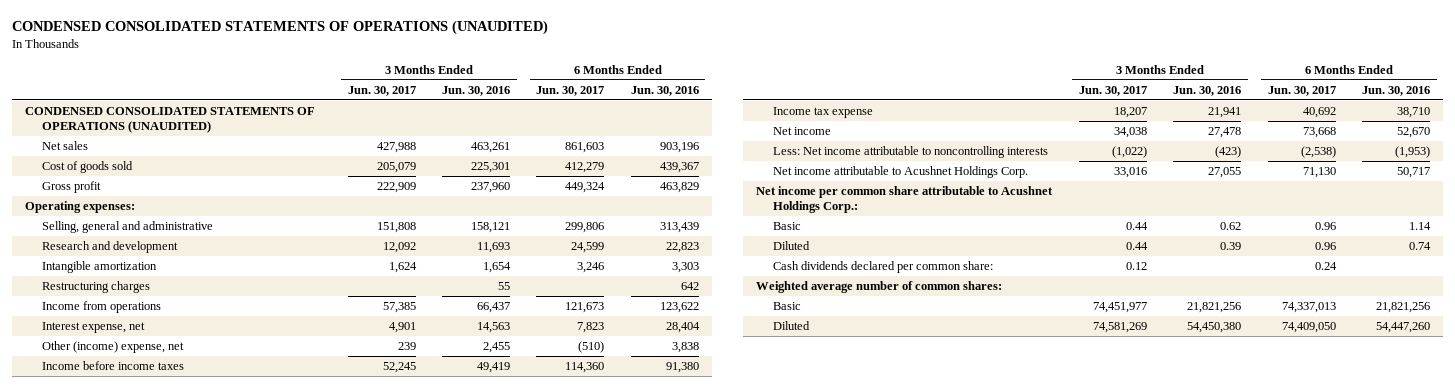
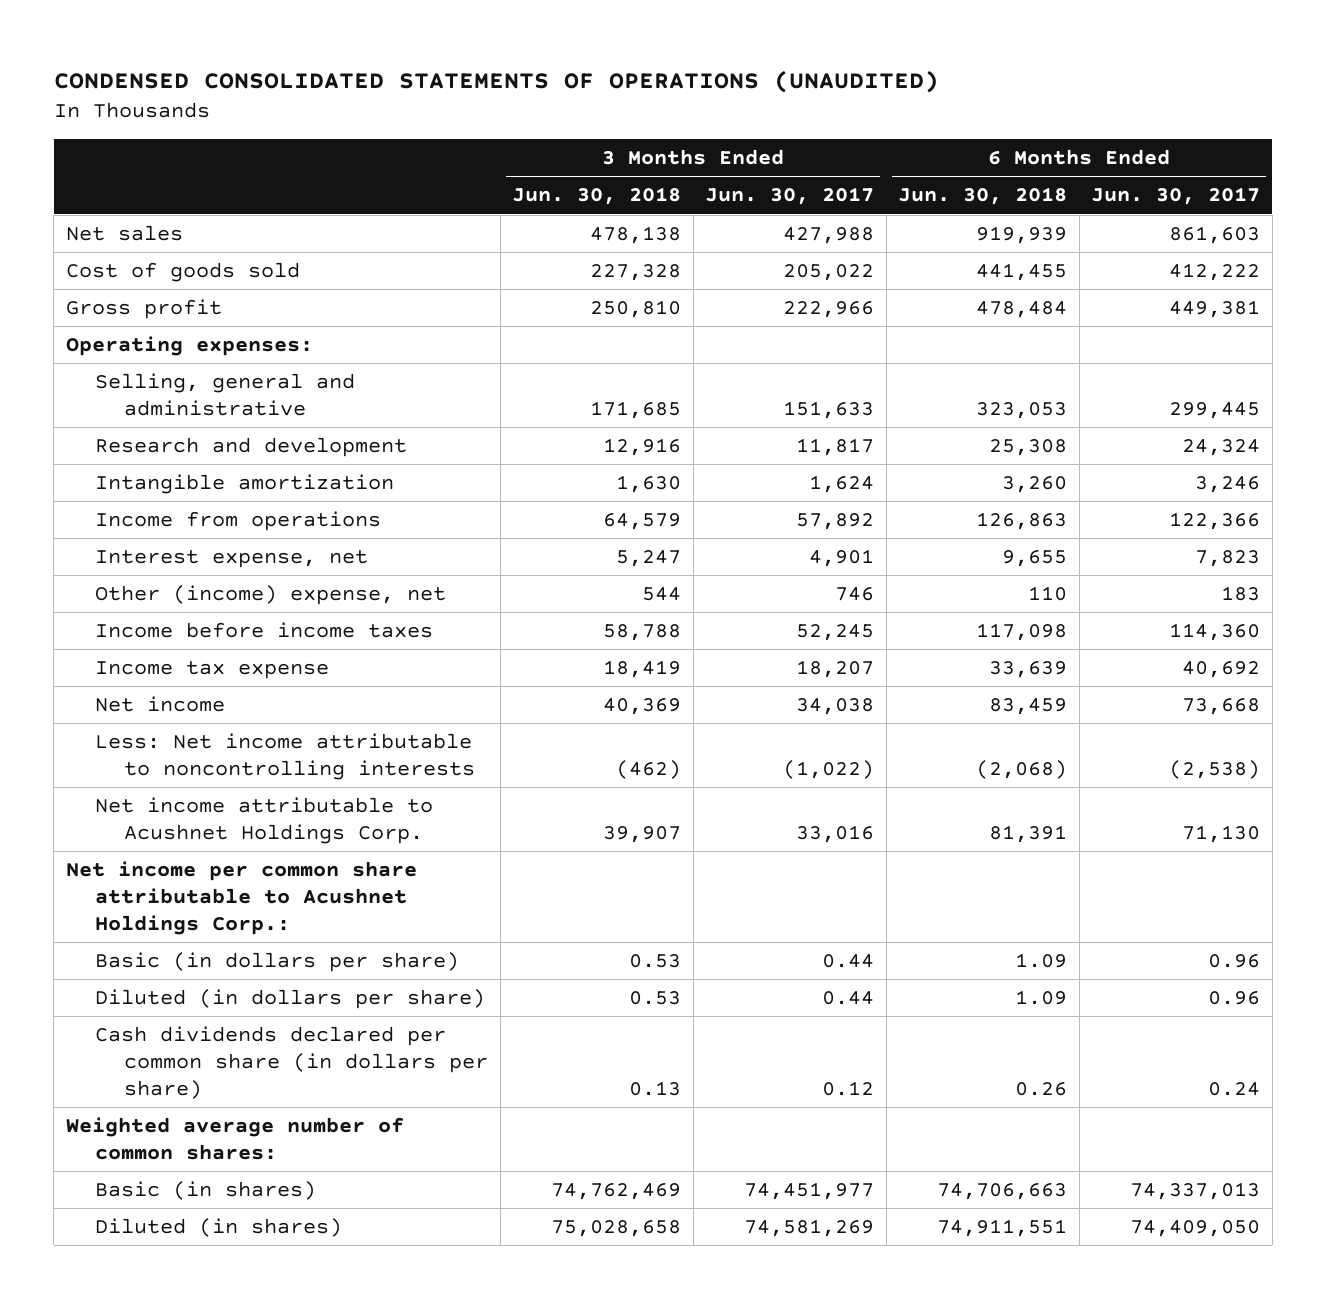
- | 3 Months Ended Jun. 30, 2017 | 3 Months Ended Jun. 30, 2016 | 6 Months Ended Jun. 30, 2017 | 6 Months Ended Jun. 30, 2016
+ | 3 Months Ended Jun. 30, 2018 | 3 Months Ended Jun. 30, 2017 | 6 Months Ended Jun. 30, 2018 | 6 Months Ended Jun. 30, 2017
- CONDENSED CONSOLIDATED STATEMENTS OF OPERATIONS (UNAUDITED)
- Cost of goods sold | 205,079 | 225,301 | 412,279 | 439,367
- Gross profit | 222,909 | 237,960 | 449,324 | 463,829
+ Cost of goods sold | 227,328 | 205,022 | 441,455 | 412,222
+ Gross profit | 250,810 | 222,966 | 478,484 | 449,381
- Selling, general and administrative | 151,808 | 158,121 | 299,806 | 313,439
- Research and development | 12,092 | 11,693 | 24,599 | 22,823
+ Selling, general and administrative | 171,685 | 151,633 | 323,053 | 299,445
+ Research and development | 12,916 | 11,817 | 25,308 | 24,324
- Restructuring charges | | 55 | | 642
- Income from operations | 57,385 | 66,437 | 121,673 | 123,622
+ Income from operations | 64,579 | 57,892 | 126,863 | 122,366
- Other (income) expense, net | 239 | 2,455 | (510) | 3,838
+ Other (income) expense, net | 544 | 746 | 110 | 183
- Basic | 0.44 | 0.62 | 0.96 | 1.14
- Diluted | 0.44 | 0.39 | 0.96 | 0.74
- Cash dividends declared per common share: | 0.12 | | 0.24 |
+ Basic (in dollars per share) | 0.53 | 0.44 | 1.09 | 0.96
+ Diluted (in dollars per share) | 0.53 | 0.44 | 1.09 | 0.96
+ Cash dividends declared per common share (in dollars per share) | 0.13 | 0.12 | 0.26 | 0.24
- Basic | 74,451,977 | 21,821,256 | 74,337,013 | 21,821,256
- Diluted | 74,581,269 | 54,450,380 | 74,409,050 | 54,447,260
+ Basic (in shares) | 74,762,469 | 74,451,977 | 74,706,663 | 74,337,013
+ Diluted (in shares) | 75,028,658 | 74,581,269 | 74,911,551 | 74,409,050

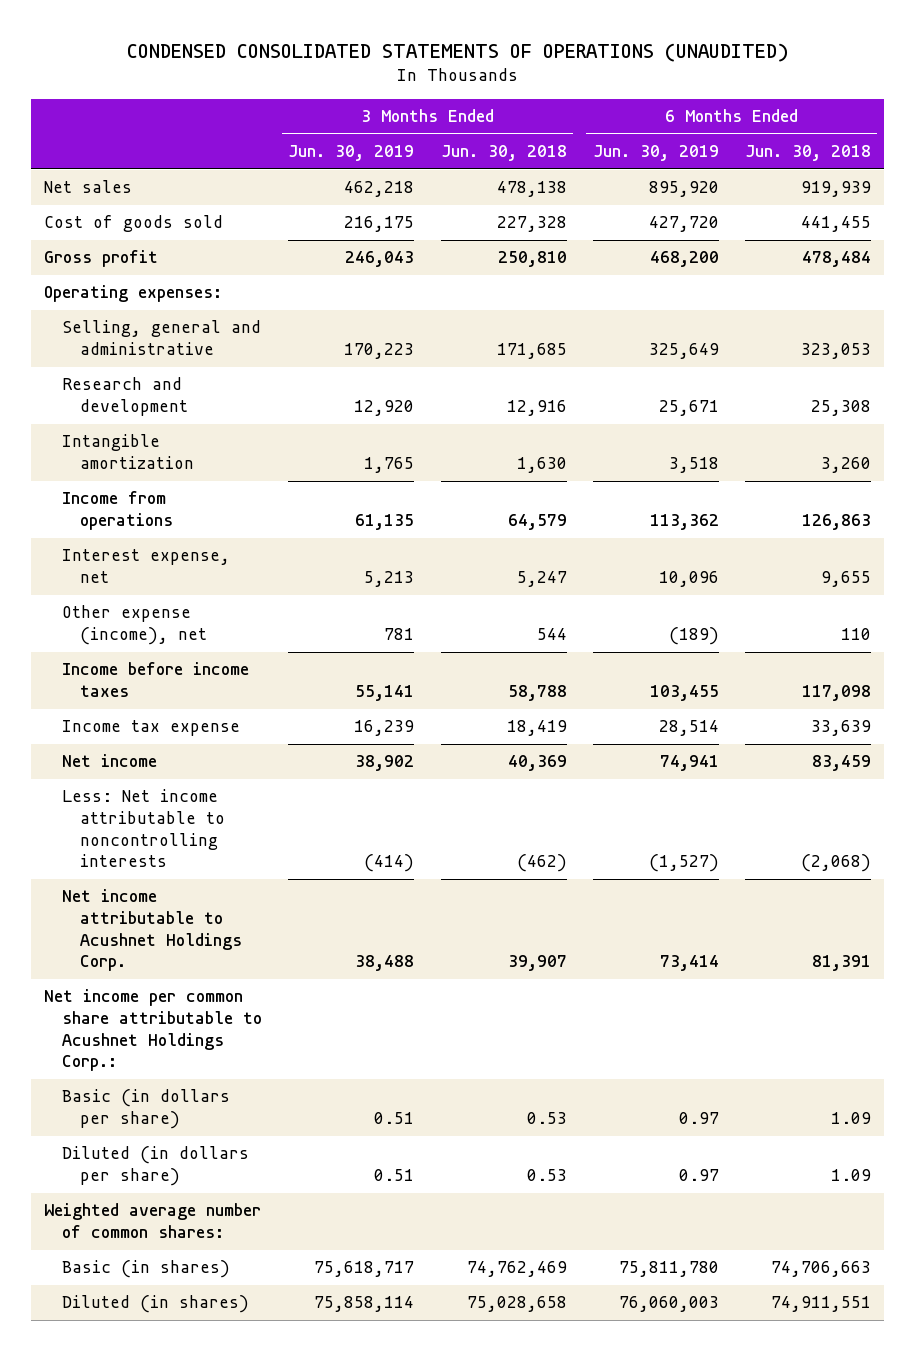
- | 3 Months Ended Jun. 30, 2018 | 3 Months Ended Jun. 30, 2017 | 6 Months Ended Jun. 30, 2018 | 6 Months Ended Jun. 30, 2017
+ | 3 Months Ended Jun. 30, 2019 | 3 Months Ended Jun. 30, 2018 | 6 Months Ended Jun. 30, 2019 | 6 Months Ended Jun. 30, 2018
- Other (income) expense, net | 544 | 746 | 110 | 183
+ Other expense (income), net | 781 | 544 | (189) | 110
- Cash dividends declared per common share (in dollars per share) | 0.13 | 0.12 | 0.26 | 0.24

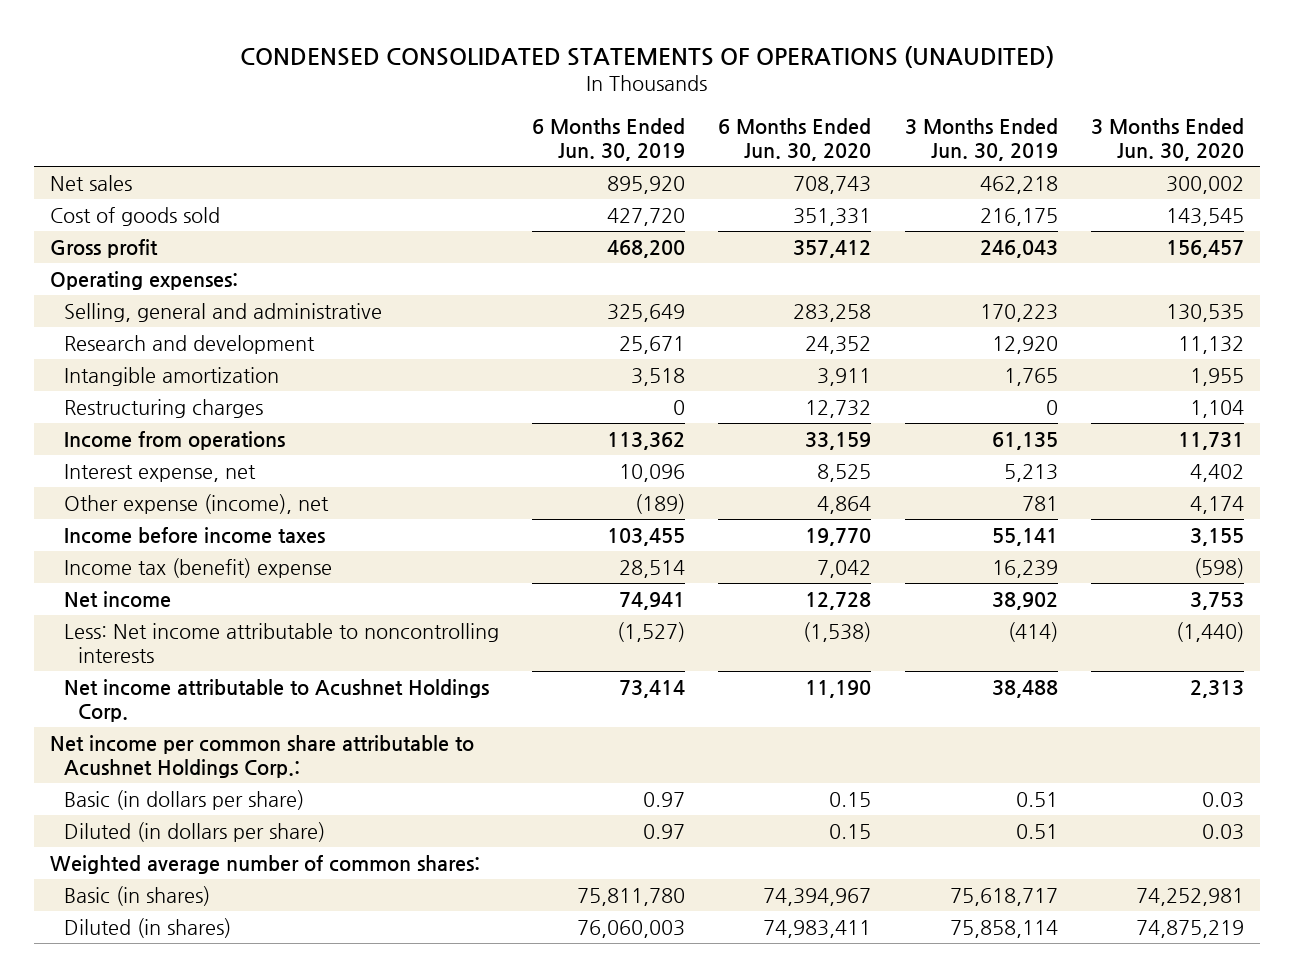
- | 3 Months Ended Jun. 30, 2019 | 3 Months Ended Jun. 30, 2018 | 6 Months Ended Jun. 30, 2019 | 6 Months Ended Jun. 30, 2018
+ | 6 Months Ended Jun. 30, 2019 | 6 Months Ended Jun. 30, 2020 | 3 Months Ended Jun. 30, 2019 | 3 Months Ended Jun. 30, 2020
+ Restructuring charges | 0 | 12,732 | 0 | 1,104
- Income tax expense | 16,239 | 18,419 | 28,514 | 33,639
+ Income tax (benefit) expense | 28,514 | 7,042 | 16,239 | (598)

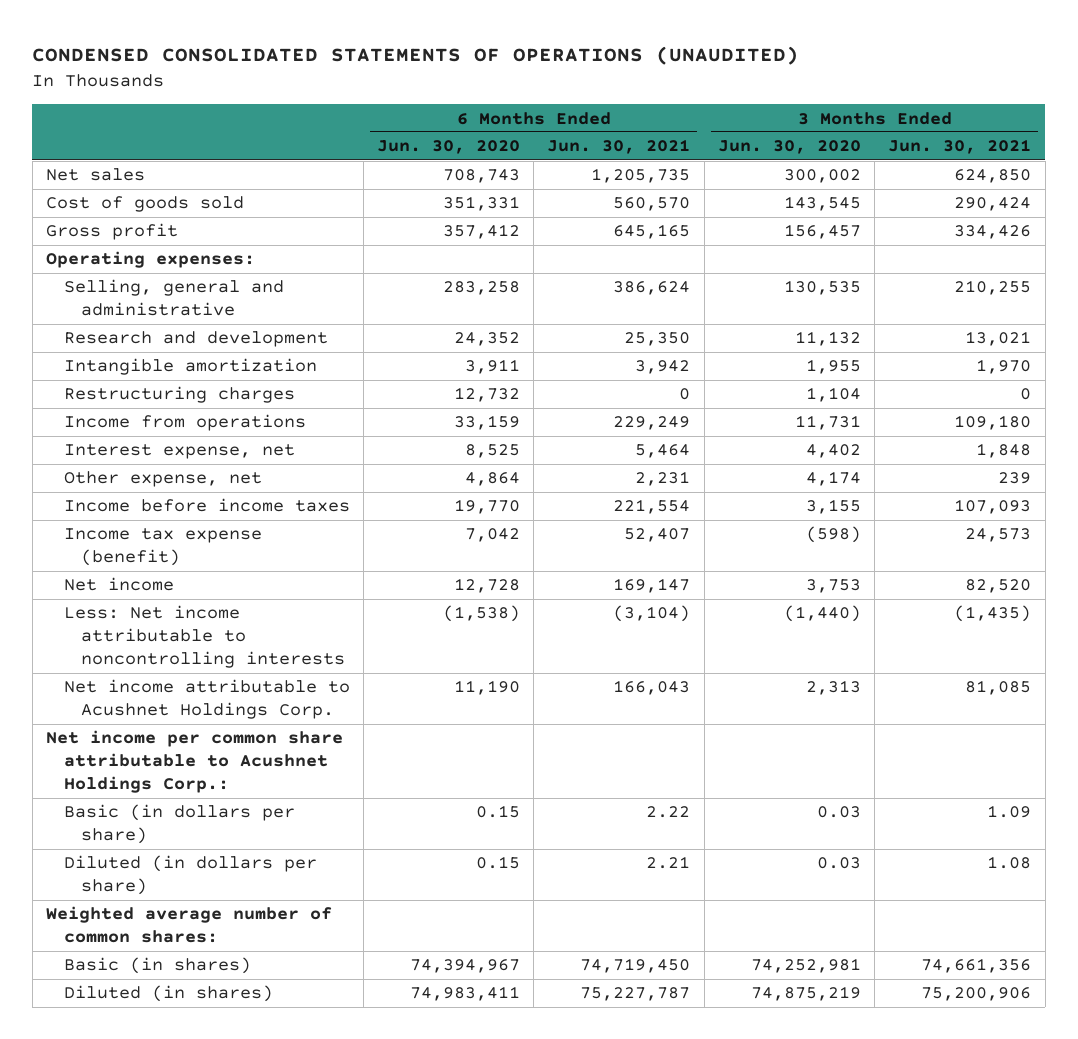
- | 6 Months Ended Jun. 30, 2019 | 6 Months Ended Jun. 30, 2020 | 3 Months Ended Jun. 30, 2019 | 3 Months Ended Jun. 30, 2020
+ | 6 Months Ended Jun. 30, 2020 | 6 Months Ended Jun. 30, 2021 | 3 Months Ended Jun. 30, 2020 | 3 Months Ended Jun. 30, 2021
- Other expense (income), net | (189) | 4,864 | 781 | 4,174
+ Other expense, net | 4,864 | 2,231 | 4,174 | 239
- Income tax (benefit) expense | 28,514 | 7,042 | 16,239 | (598)
+ Income tax expense (benefit) | 7,042 | 52,407 | (598) | 24,573

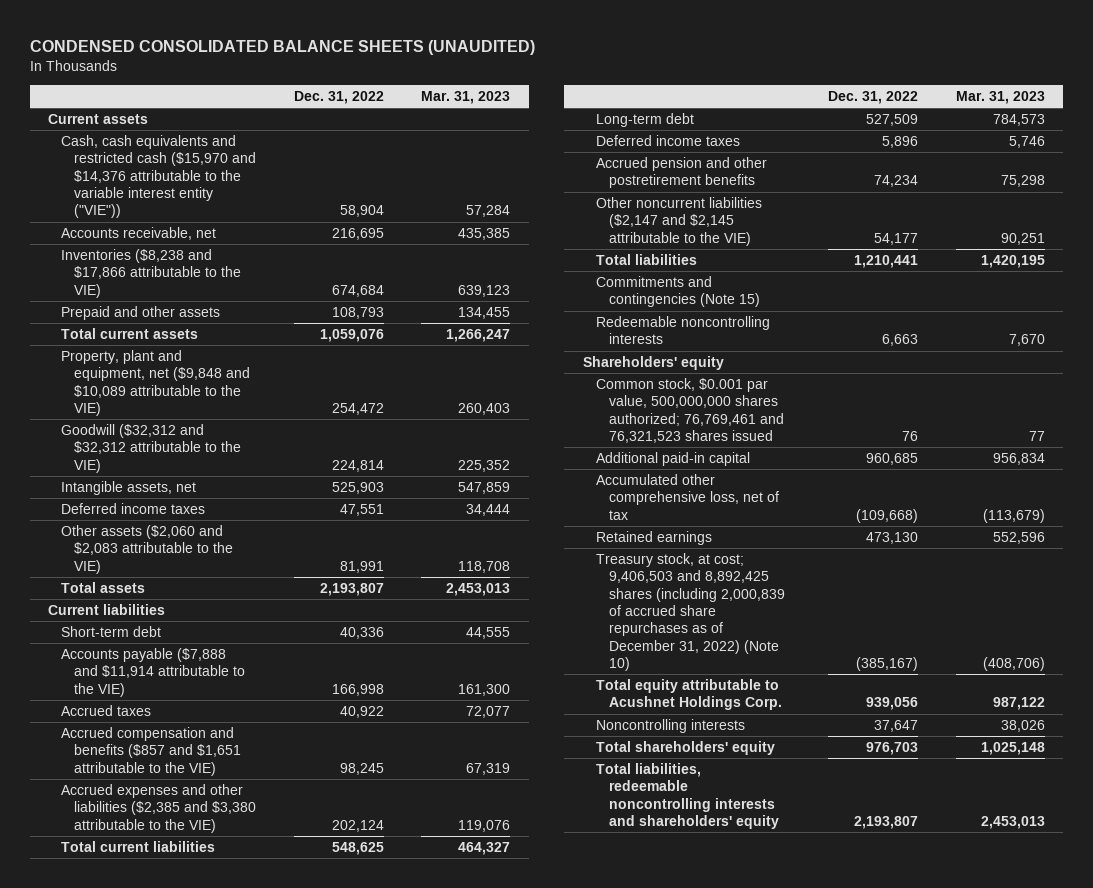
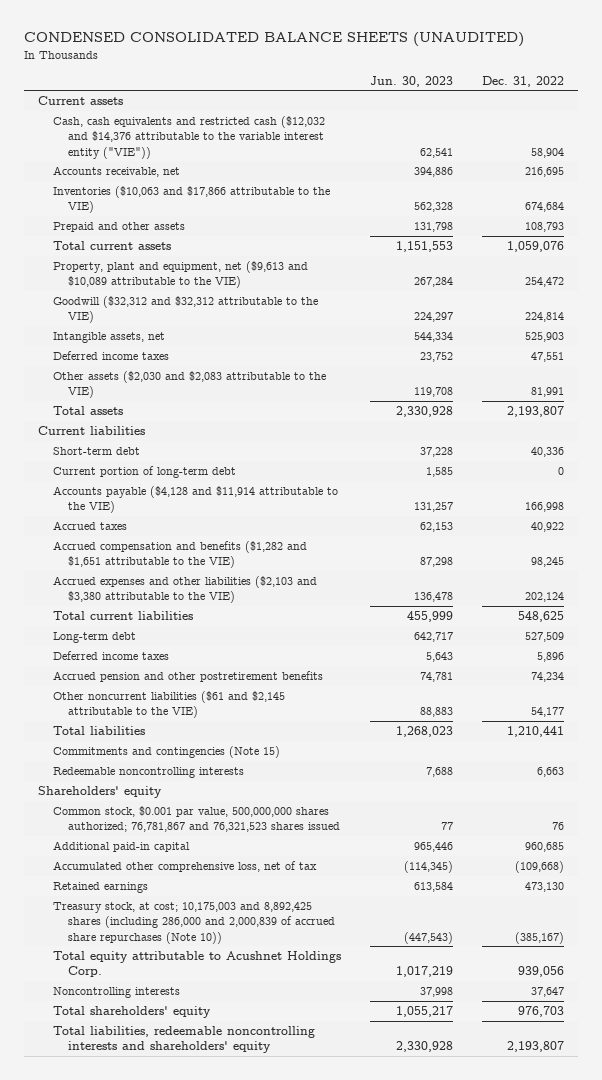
- | Dec. 31, 2022 | Mar. 31, 2023
+ | Jun. 30, 2023 | Dec. 31, 2022
- Cash, cash equivalents and restricted cash ($15,970 and $14,376 attributable to the variable interest entity ("VIE")) | 58,904 | 57,284
+ Cash, cash equivalents and restricted cash ($12,032 and $14,376 attributable to the variable interest entity ("VIE")) | 62,541 | 58,904
- Inventories ($8,238 and $17,866 attributable to the VIE) | 674,684 | 639,123
+ Inventories ($10,063 and $17,866 attributable to the VIE) | 562,328 | 674,684
- Property, plant and equipment, net ($9,848 and $10,089 attributable to the VIE) | 254,472 | 260,403
+ Property, plant and equipment, net ($9,613 and $10,089 attributable to the VIE) | 267,284 | 254,472
- Other assets ($2,060 and $2,083 attributable to the VIE) | 81,991 | 118,708
+ Other assets ($2,030 and $2,083 attributable to the VIE) | 119,708 | 81,991
- Accounts payable ($7,888 and $11,914 attributable to the VIE) | 166,998 | 161,300
+ Current portion of long-term debt | 1,585 | 0
+ Accounts payable ($4,128 and $11,914 attributable to the VIE) | 131,257 | 166,998
- Accrued compensation and benefits ($857 and $1,651 attributable to the VIE) | 98,245 | 67,319
- Accrued expenses and other liabilities ($2,385 and $3,380 attributable to the VIE) | 202,124 | 119,076
+ Accrued compensation and benefits ($1,282 and $1,651 attributable to the VIE) | 87,298 | 98,245
+ Accrued expenses and other liabilities ($2,103 and $3,380 attributable to the VIE) | 136,478 | 202,124
- Other noncurrent liabilities ($2,147 and $2,145 attributable to the VIE) | 54,177 | 90,251
+ Other noncurrent liabilities ($61 and $2,145 attributable to the VIE) | 88,883 | 54,177
- Common stock, $0.001 par value, 500,000,000 shares authorized; 76,769,461 and 76,321,523 shares issued | 76 | 77
+ Common stock, $0.001 par value, 500,000,000 shares authorized; 76,781,867 and 76,321,523 shares issued | 77 | 76
- Treasury stock, at cost; 9,406,503 and 8,892,425 shares (including 2,000,839 of accrued share repurchases as of December 31, 2022) (Note 10) | (385,167) | (408,706)
+ Treasury stock, at cost; 10,175,003 and 8,892,425 shares (including 286,000 and 2,000,839 of accrued share repurchases (Note 10)) | (447,543) | (385,167)

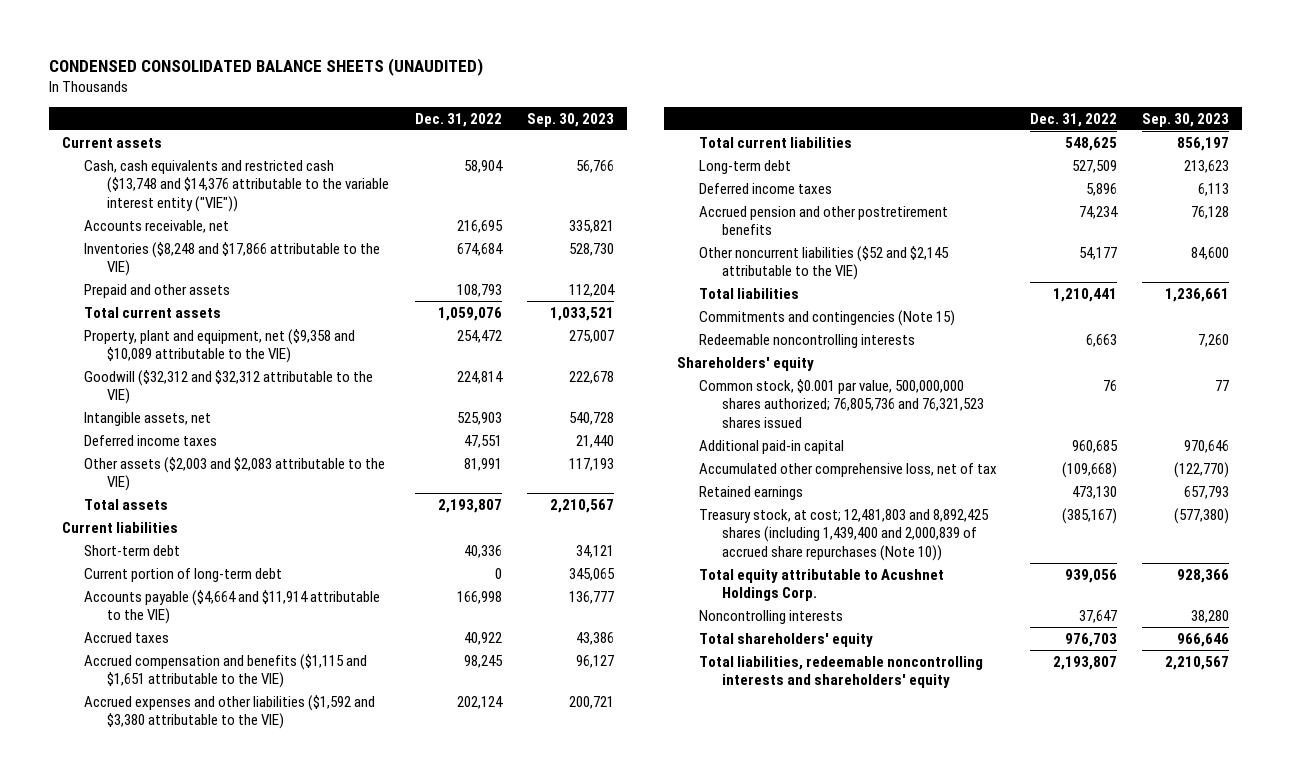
- | Jun. 30, 2023 | Dec. 31, 2022
+ | Dec. 31, 2022 | Sep. 30, 2023
- Cash, cash equivalents and restricted cash ($12,032 and $14,376 attributable to the variable interest entity ("VIE")) | 62,541 | 58,904
+ Cash, cash equivalents and restricted cash ($13,748 and $14,376 attributable to the variable interest entity ("VIE")) | 58,904 | 56,766
- Inventories ($10,063 and $17,866 attributable to the VIE) | 562,328 | 674,684
+ Inventories ($8,248 and $17,866 attributable to the VIE) | 674,684 | 528,730
- Property, plant and equipment, net ($9,613 and $10,089 attributable to the VIE) | 267,284 | 254,472
+ Property, plant and equipment, net ($9,358 and $10,089 attributable to the VIE) | 254,472 | 275,007
- Other assets ($2,030 and $2,083 attributable to the VIE) | 119,708 | 81,991
+ Other assets ($2,003 and $2,083 attributable to the VIE) | 81,991 | 117,193
- Accounts payable ($4,128 and $11,914 attributable to the VIE) | 131,257 | 166,998
+ Accounts payable ($4,664 and $11,914 attributable to the VIE) | 166,998 | 136,777
- Accrued compensation and benefits ($1,282 and $1,651 attributable to the VIE) | 87,298 | 98,245
- Accrued expenses and other liabilities ($2,103 and $3,380 attributable to the VIE) | 136,478 | 202,124
+ Accrued compensation and benefits ($1,115 and $1,651 attributable to the VIE) | 98,245 | 96,127
+ Accrued expenses and other liabilities ($1,592 and $3,380 attributable to the VIE) | 202,124 | 200,721
- Other noncurrent liabilities ($61 and $2,145 attributable to the VIE) | 88,883 | 54,177
+ Other noncurrent liabilities ($52 and $2,145 attributable to the VIE) | 54,177 | 84,600
- Common stock, $0.001 par value, 500,000,000 shares authorized; 76,781,867 and 76,321,523 shares issued | 77 | 76
+ Common stock, $0.001 par value, 500,000,000 shares authorized; 76,805,736 and 76,321,523 shares issued | 76 | 77
- Treasury stock, at cost; 10,175,003 and 8,892,425 shares (including 286,000 and 2,000,839 of accrued share repurchases (Note 10)) | (447,543) | (385,167)
+ Treasury stock, at cost; 12,481,803 and 8,892,425 shares (including 1,439,400 and 2,000,839 of accrued share repurchases (Note 10)) | (385,167) | (577,380)

